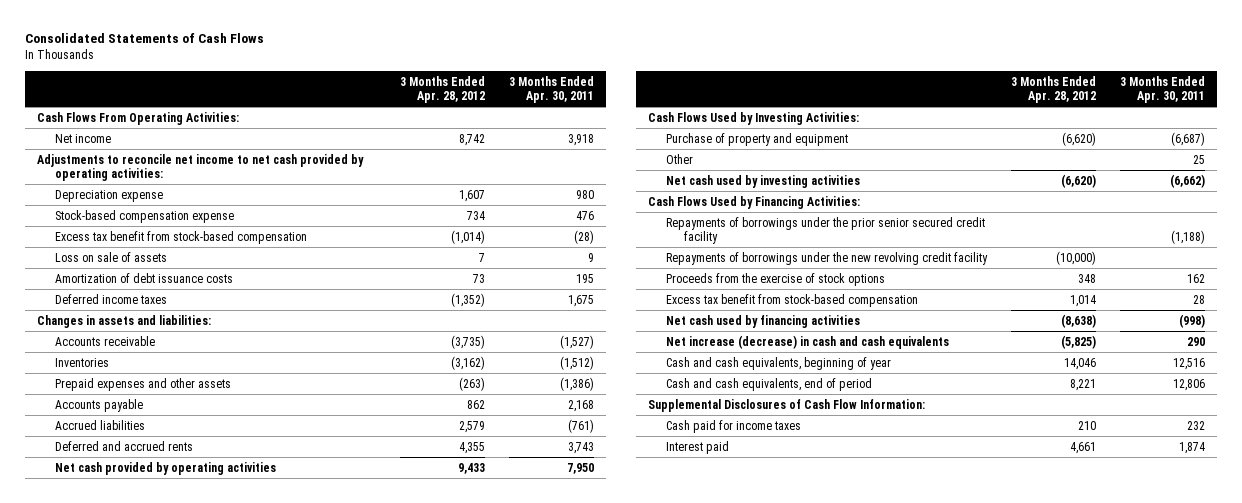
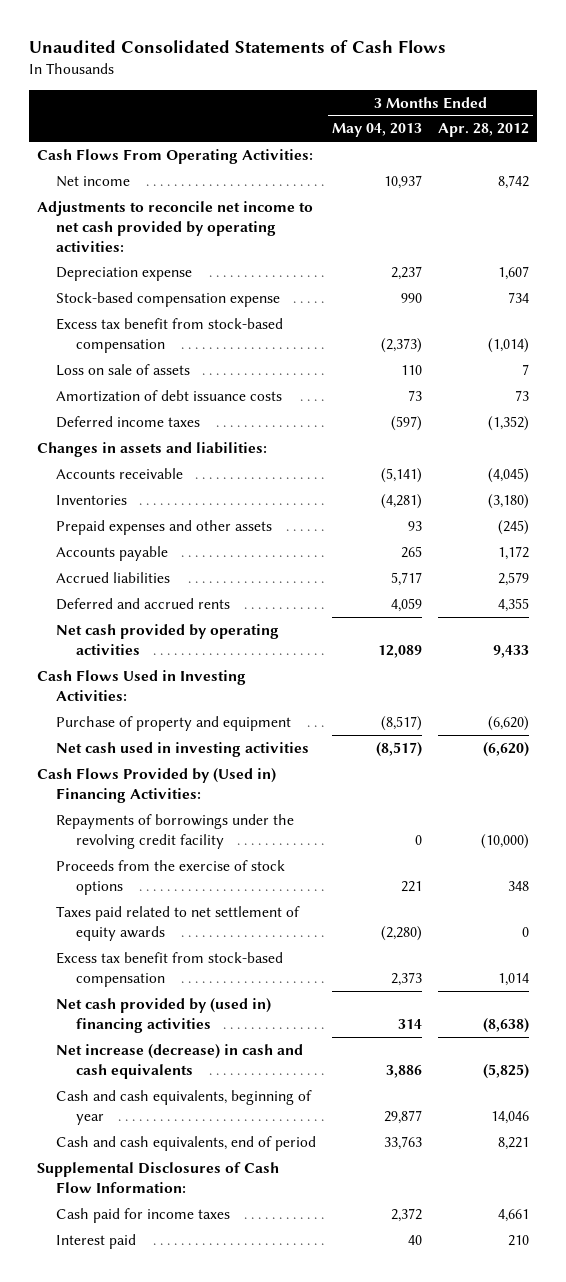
- Consolidated Statements of Cash Flows
+ Unaudited Consolidated Statements of Cash Flows
- | 3 Months Ended Apr. 28, 2012 | 3 Months Ended Apr. 30, 2011
+ | 3 Months Ended May 04, 2013 | 3 Months Ended Apr. 28, 2012
- Accounts receivable | (3,735) | (1,527)
- Inventories | (3,162) | (1,512)
- Prepaid expenses and other assets | (263) | (1,386)
- Accounts payable | 862 | 2,168
+ Accounts receivable | (5,141) | (4,045)
+ Inventories | (4,281) | (3,180)
+ Prepaid expenses and other assets | 93 | (245)
+ Accounts payable | 265 | 1,172
- Cash Flows Used by Investing Activities:
+ Cash Flows Used in Investing Activities:
- Other | | 25
- Net cash used by investing activities | (6,620) | (6,662)
- Cash Flows Used by Financing Activities:
- Repayments of borrowings under the prior senior secured credit facility | | (1,188)
- Repayments of borrowings under the new revolving credit facility | (10,000) |
+ Net cash used in investing activities | (8,517) | (6,620)
+ Cash Flows Provided by (Used in) Financing Activities:
+ Repayments of borrowings under the revolving credit facility | 0 | (10,000)
+ Taxes paid related to net settlement of equity awards | (2,280) | 0
- Net cash used by financing activities | (8,638) | (998)
+ Net cash provided by (used in) financing activities | 314 | (8,638)
- Cash paid for income taxes | 210 | 232
- Interest paid | 4,661 | 1,874
+ Cash paid for income taxes | 2,372 | 4,661
+ Interest paid | 40 | 210

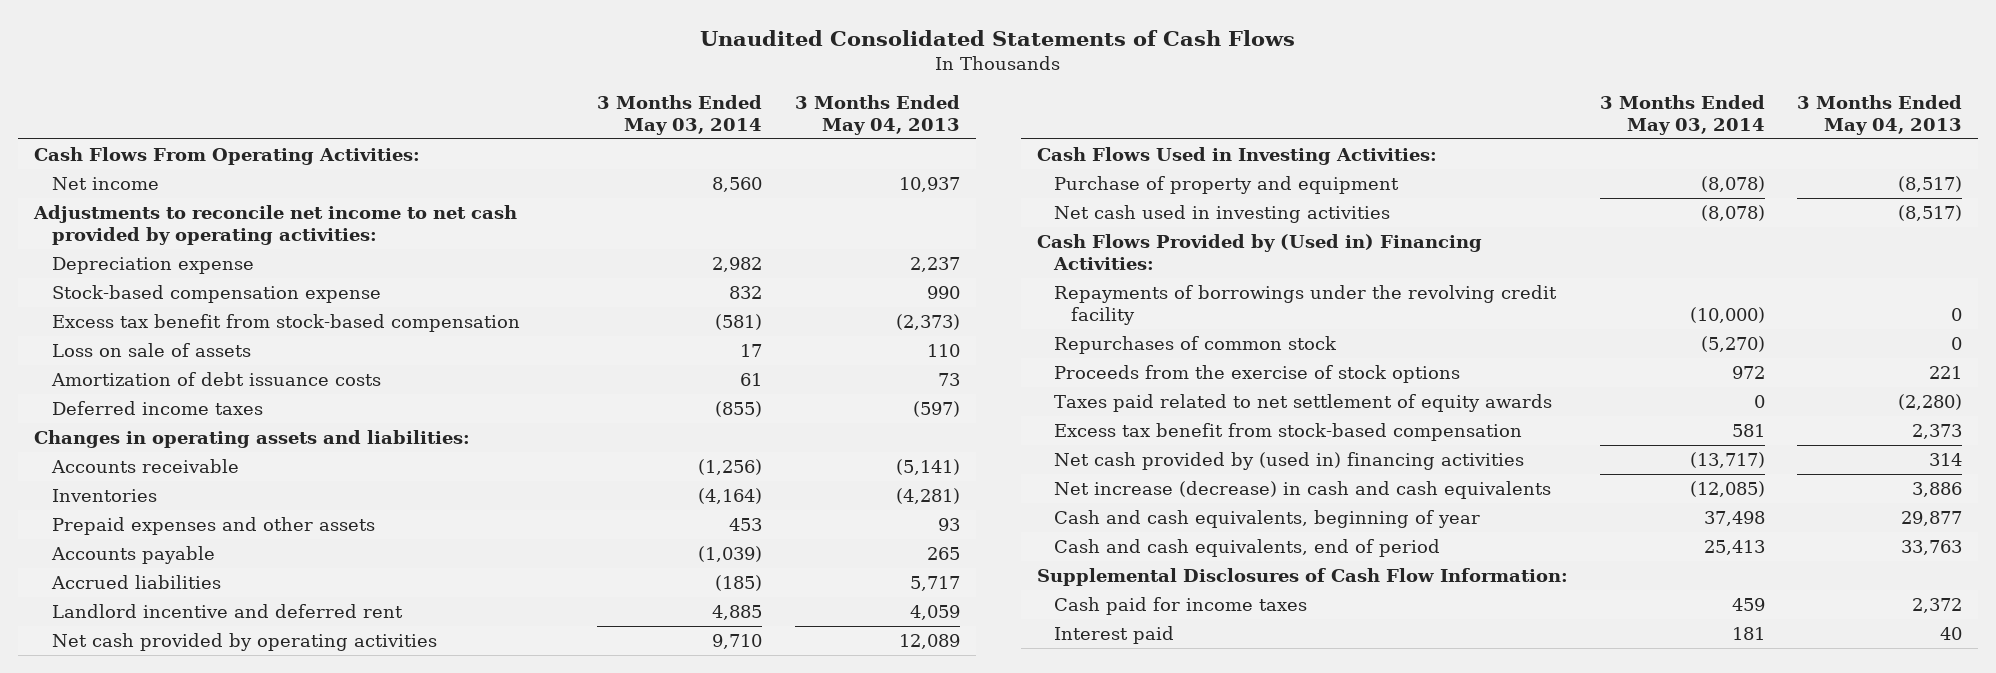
- | 3 Months Ended May 04, 2013 | 3 Months Ended Apr. 28, 2012
+ | 3 Months Ended May 03, 2014 | 3 Months Ended May 04, 2013
- Changes in assets and liabilities:
+ Changes in operating assets and liabilities:
- Deferred and accrued rents | 4,059 | 4,355
+ Landlord incentive and deferred rent | 4,885 | 4,059
+ Repurchases of common stock | (5,270) | 0

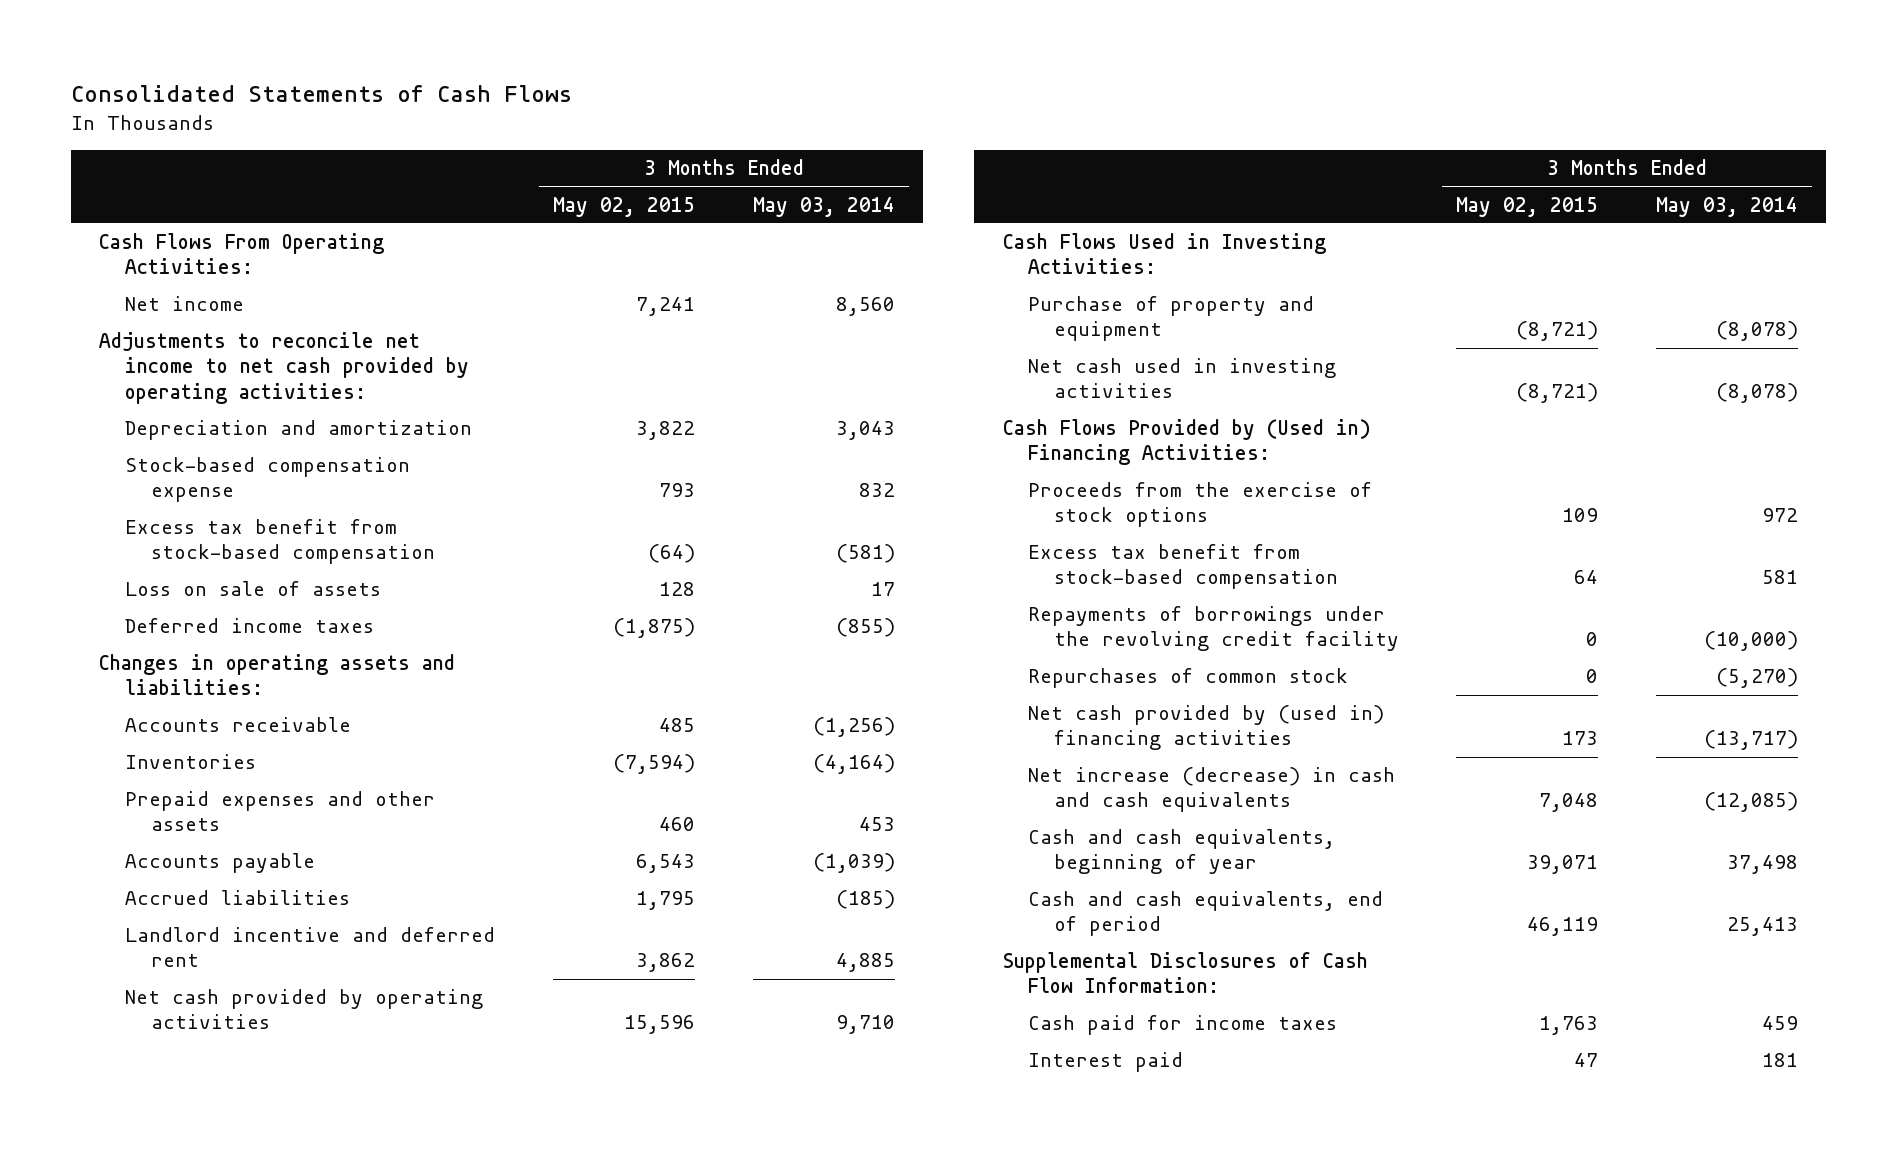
- Unaudited Consolidated Statements of Cash Flows
+ Consolidated Statements of Cash Flows
- | 3 Months Ended May 03, 2014 | 3 Months Ended May 04, 2013
+ | 3 Months Ended May 02, 2015 | 3 Months Ended May 03, 2014
- Depreciation expense | 2,982 | 2,237
+ Depreciation and amortization | 3,822 | 3,043
- Amortization of debt issuance costs | 61 | 73
- Taxes paid related to net settlement of equity awards | 0 | (2,280)
moved down: Repayments of borrowings under the revolving credit facility | 0 | (10,000)
moved down: Repurchases of common stock | 0 | (5,270)

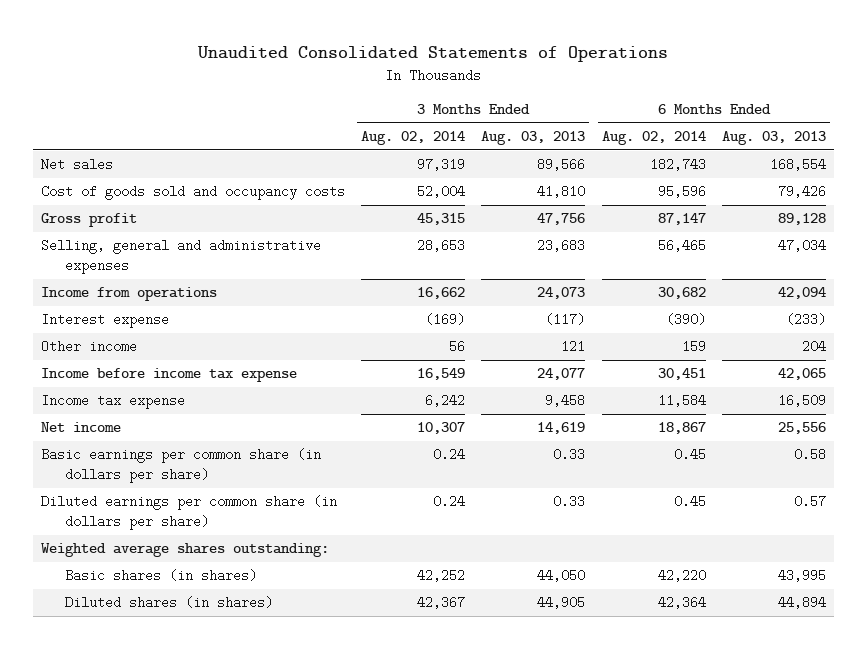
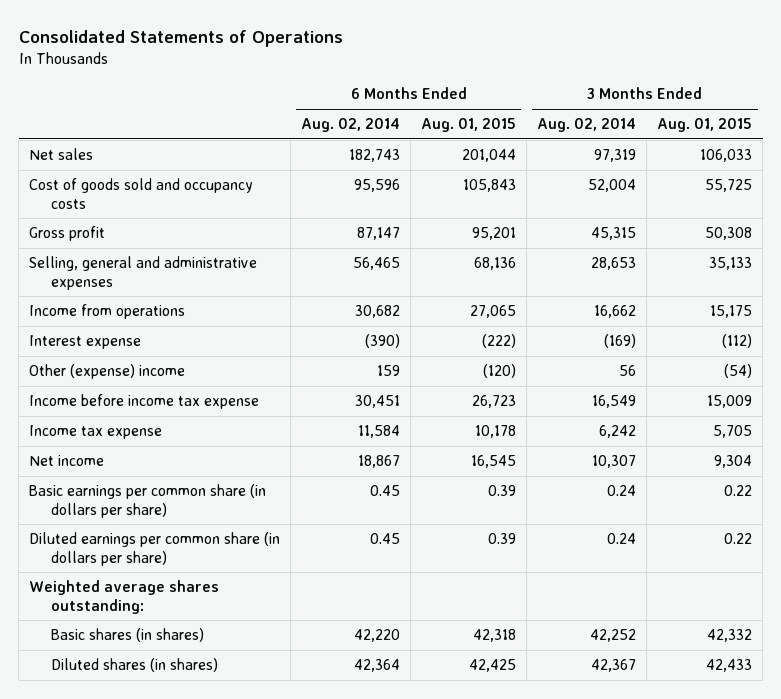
- Unaudited Consolidated Statements of Operations
+ Consolidated Statements of Operations
- | 3 Months Ended Aug. 02, 2014 | 3 Months Ended Aug. 03, 2013 | 6 Months Ended Aug. 02, 2014 | 6 Months Ended Aug. 03, 2013
+ | 6 Months Ended Aug. 02, 2014 | 6 Months Ended Aug. 01, 2015 | 3 Months Ended Aug. 02, 2014 | 3 Months Ended Aug. 01, 2015
- Other income | 56 | 121 | 159 | 204
+ Other (expense) income | 159 | (120) | 56 | (54)

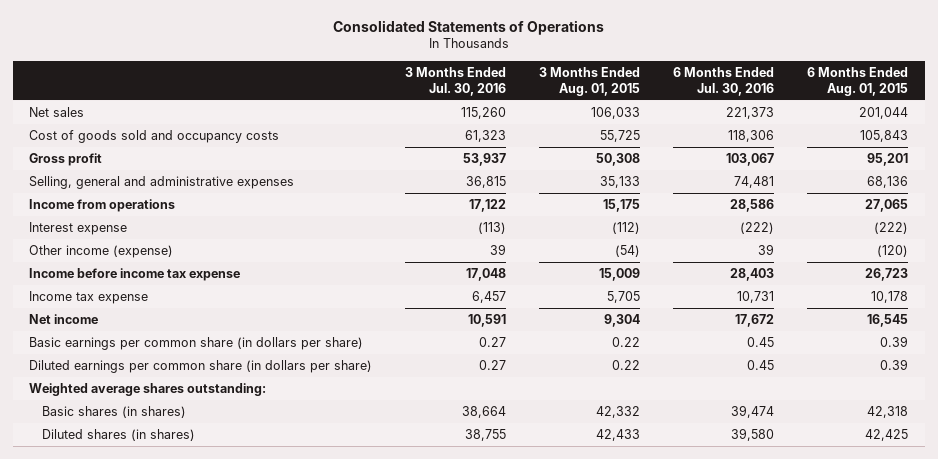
- | 6 Months Ended Aug. 02, 2014 | 6 Months Ended Aug. 01, 2015 | 3 Months Ended Aug. 02, 2014 | 3 Months Ended Aug. 01, 2015
+ | 3 Months Ended Jul. 30, 2016 | 3 Months Ended Aug. 01, 2015 | 6 Months Ended Jul. 30, 2016 | 6 Months Ended Aug. 01, 2015
- Other (expense) income | 159 | (120) | 56 | (54)
+ Other income (expense) | 39 | (54) | 39 | (120)

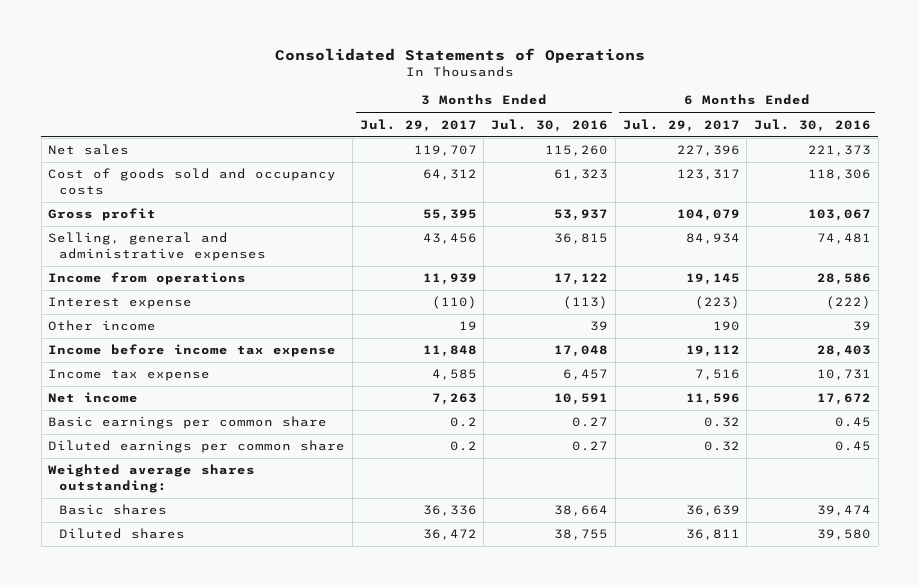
- | 3 Months Ended Jul. 30, 2016 | 3 Months Ended Aug. 01, 2015 | 6 Months Ended Jul. 30, 2016 | 6 Months Ended Aug. 01, 2015
+ | 3 Months Ended Jul. 29, 2017 | 3 Months Ended Jul. 30, 2016 | 6 Months Ended Jul. 29, 2017 | 6 Months Ended Jul. 30, 2016
- Other income (expense) | 39 | (54) | 39 | (120)
+ Other income | 19 | 39 | 190 | 39
- Basic earnings per common share (in dollars per share) | 0.27 | 0.22 | 0.45 | 0.39
- Diluted earnings per common share (in dollars per share) | 0.27 | 0.22 | 0.45 | 0.39
+ Basic earnings per common share | 0.2 | 0.27 | 0.32 | 0.45
+ Diluted earnings per common share | 0.2 | 0.27 | 0.32 | 0.45
- Basic shares (in shares) | 38,664 | 42,332 | 39,474 | 42,318
- Diluted shares (in shares) | 38,755 | 42,433 | 39,580 | 42,425
+ Basic shares | 36,336 | 38,664 | 36,639 | 39,474
+ Diluted shares | 36,472 | 38,755 | 36,811 | 39,580

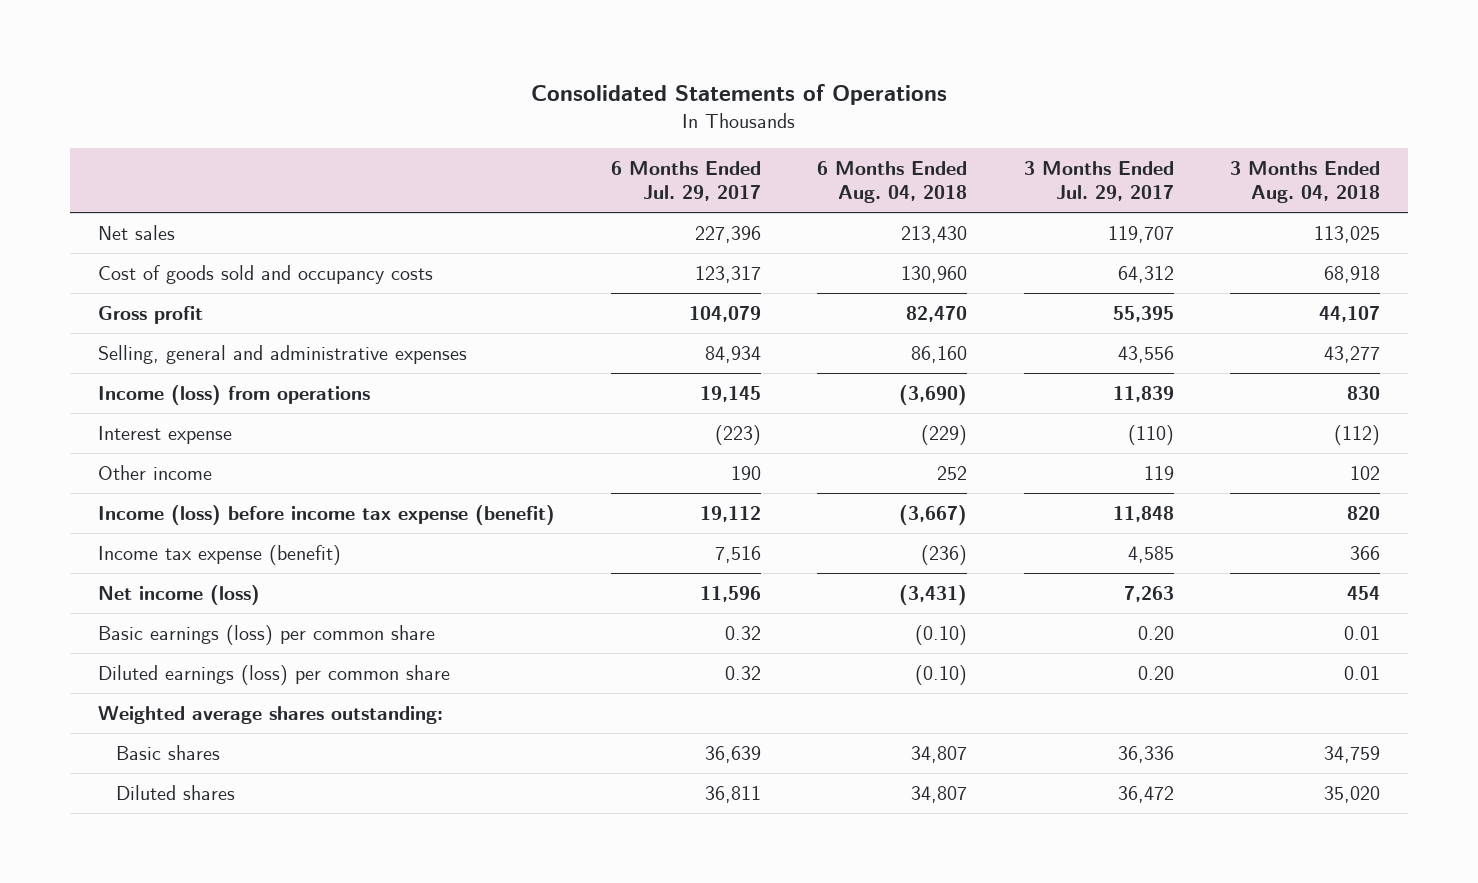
- | 3 Months Ended Jul. 29, 2017 | 3 Months Ended Jul. 30, 2016 | 6 Months Ended Jul. 29, 2017 | 6 Months Ended Jul. 30, 2016
+ | 6 Months Ended Jul. 29, 2017 | 6 Months Ended Aug. 04, 2018 | 3 Months Ended Jul. 29, 2017 | 3 Months Ended Aug. 04, 2018
- Selling, general and administrative expenses | 43,456 | 36,815 | 84,934 | 74,481
- Income from operations | 11,939 | 17,122 | 19,145 | 28,586
+ Selling, general and administrative expenses | 84,934 | 86,160 | 43,556 | 43,277
+ Income (loss) from operations | 19,145 | (3,690) | 11,839 | 830
- Other income | 19 | 39 | 190 | 39
- Income before income tax expense | 11,848 | 17,048 | 19,112 | 28,403
- Income tax expense | 4,585 | 6,457 | 7,516 | 10,731
- Net income | 7,263 | 10,591 | 11,596 | 17,672
- Basic earnings per common share | 0.2 | 0.27 | 0.32 | 0.45
- Diluted earnings per common share | 0.2 | 0.27 | 0.32 | 0.45
+ Other income | 190 | 252 | 119 | 102
+ Income (loss) before income tax expense (benefit) | 19,112 | (3,667) | 11,848 | 820
+ Income tax expense (benefit) | 7,516 | (236) | 4,585 | 366
+ Net income (loss) | 11,596 | (3,431) | 7,263 | 454
+ Basic earnings (loss) per common share | 0.32 | (0.10) | 0.20 | 0.01
+ Diluted earnings (loss) per common share | 0.32 | (0.10) | 0.20 | 0.01

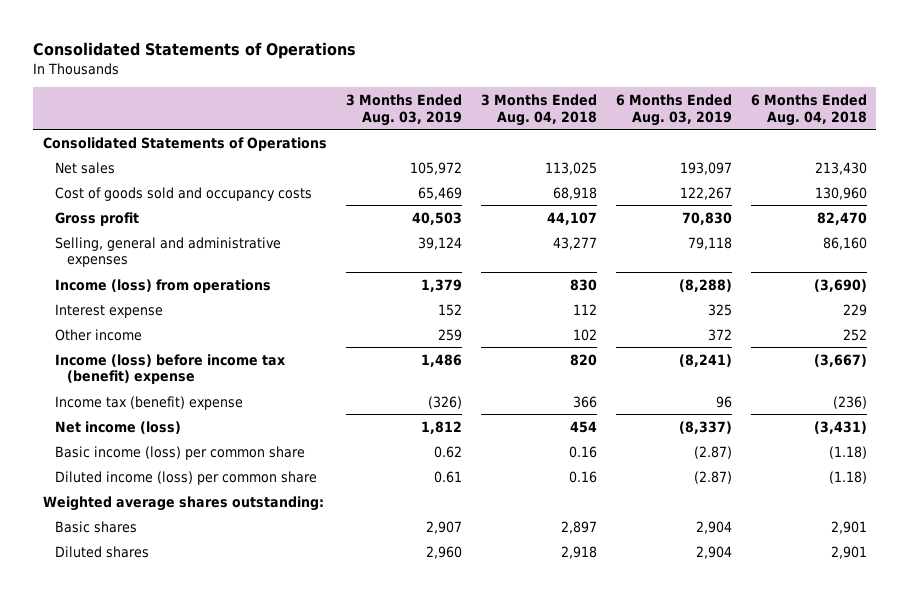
- | 6 Months Ended Jul. 29, 2017 | 6 Months Ended Aug. 04, 2018 | 3 Months Ended Jul. 29, 2017 | 3 Months Ended Aug. 04, 2018
+ | 3 Months Ended Aug. 03, 2019 | 3 Months Ended Aug. 04, 2018 | 6 Months Ended Aug. 03, 2019 | 6 Months Ended Aug. 04, 2018
+ Consolidated Statements of Operations
- Interest expense | (223) | (229) | (110) | (112)
+ Interest expense | 152 | 112 | 325 | 229
- Income (loss) before income tax expense (benefit) | 19,112 | (3,667) | 11,848 | 820
- Income tax expense (benefit) | 7,516 | (236) | 4,585 | 366
+ Income (loss) before income tax (benefit) expense | 1,486 | 820 | (8,241) | (3,667)
+ Income tax (benefit) expense | (326) | 366 | 96 | (236)
- Basic earnings (loss) per common share | 0.32 | (0.10) | 0.20 | 0.01
- Diluted earnings (loss) per common share | 0.32 | (0.10) | 0.20 | 0.01
+ Basic income (loss) per common share | 0.62 | 0.16 | (2.87) | (1.18)
+ Diluted income (loss) per common share | 0.61 | 0.16 | (2.87) | (1.18)
- Basic shares | 36,639 | 34,807 | 36,336 | 34,759
- Diluted shares | 36,811 | 34,807 | 36,472 | 35,020
+ Basic shares | 2,907 | 2,897 | 2,904 | 2,901
+ Diluted shares | 2,960 | 2,918 | 2,904 | 2,901

